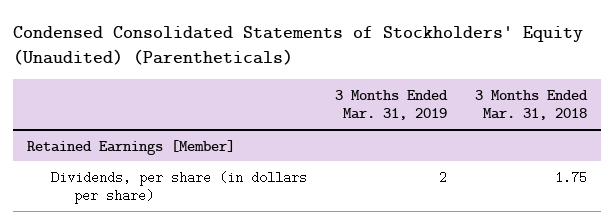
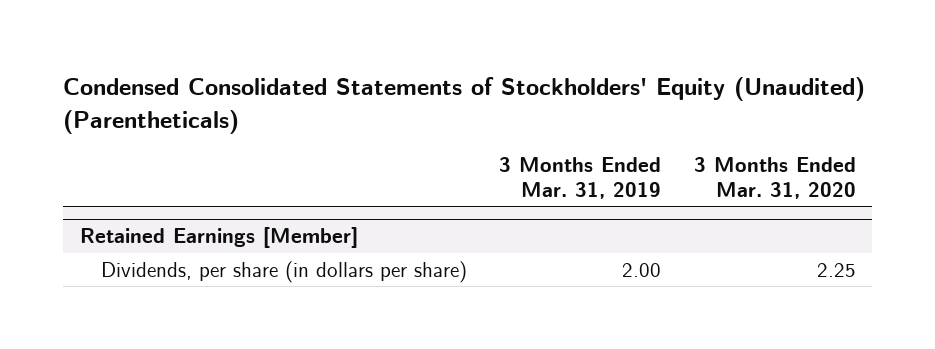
- | 3 Months Ended Mar. 31, 2019 | 3 Months Ended Mar. 31, 2018
+ | 3 Months Ended Mar. 31, 2019 | 3 Months Ended Mar. 31, 2020
@ Retained Earnings [Member]
- Dividends, per share (in dollars per share) | 2 | 1.75
+ Dividends, per share (in dollars per share) | 2.00 | 2.25

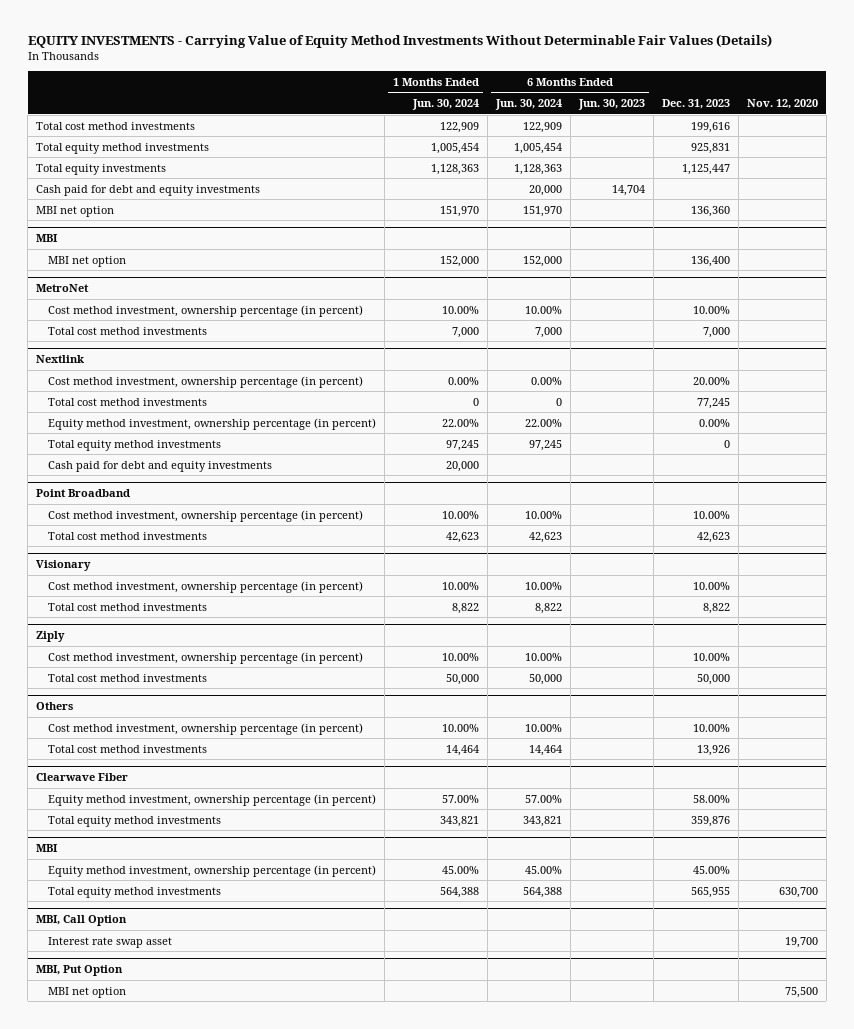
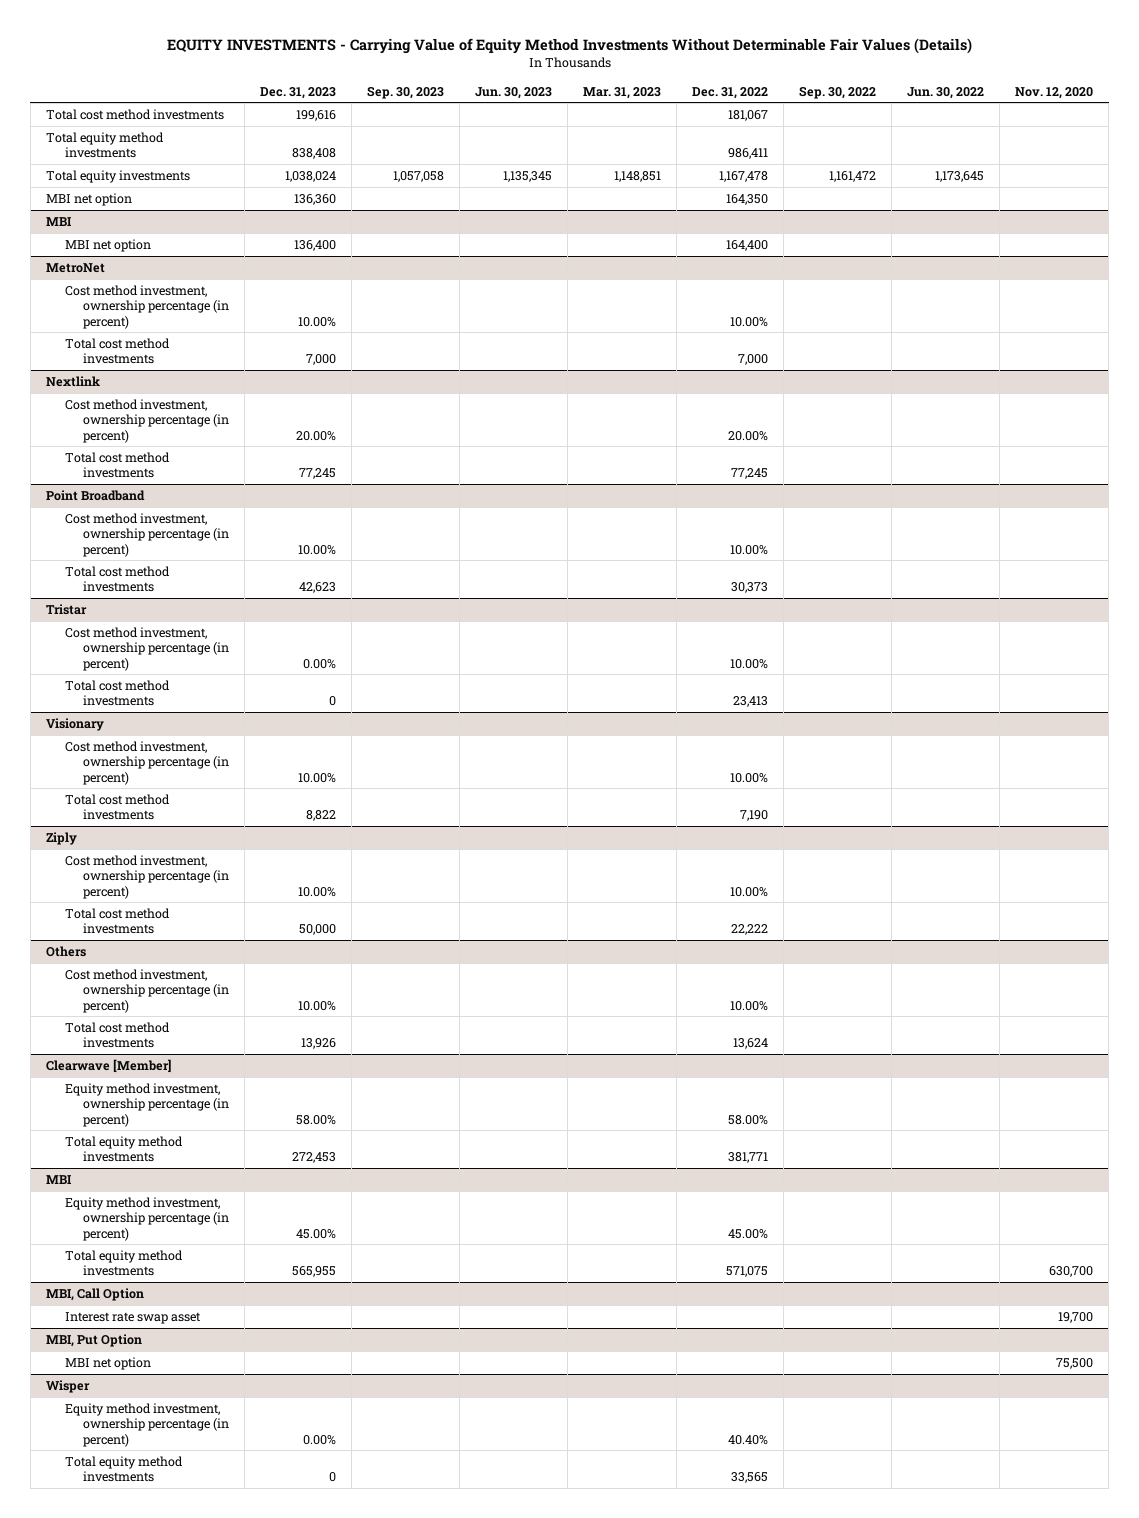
- | 1 Months Ended Jun. 30, 2024 | 6 Months Ended Jun. 30, 2024 | 6 Months Ended Jun. 30, 2023 | Dec. 31, 2023 | Nov. 12, 2020
+ | Dec. 31, 2023 | Sep. 30, 2023 | Jun. 30, 2023 | Mar. 31, 2023 | Dec. 31, 2022 | Sep. 30, 2022 | Jun. 30, 2022 | Nov. 12, 2020
- Total equity method investments | 1,005,454 | 1,005,454 | | 925,831 |
- Total equity investments | 1,128,363 | 1,128,363 | | 1,125,447 |
- Cash paid for debt and equity investments | | 20,000 | 14,704 | |
+ Total equity method investments | 838,408 | | | | 986,411 | | |
+ Total equity investments | 1,038,024 | 1,057,058 | 1,135,345 | 1,148,851 | 1,167,478 | 1,161,472 | 1,173,645 |
@ Nextlink
- Equity method investment, ownership percentage (in percent) | 22.00% | 22.00% | | 0.00% |
- Total equity method investments | 97,245 | 97,245 | | 0 |
- Cash paid for debt and equity investments | 20,000 | | | |
+ Tristar
+ Cost method investment, ownership percentage (in percent) | 0.00% | | | | 10.00% | | |
+ Total cost method investments | 0 | | | | 23,413 | | |
- Clearwave Fiber
+ Clearwave [Member]
- Total equity method investments | 343,821 | 343,821 | | 359,876 |
+ Total equity method investments | 272,453 | | | | 381,771 | | |
+ Wisper
+ Equity method investment, ownership percentage (in percent) | 0.00% | | | | 40.40% | | |
+ Total equity method investments | 0 | | | | 33,565 | | |

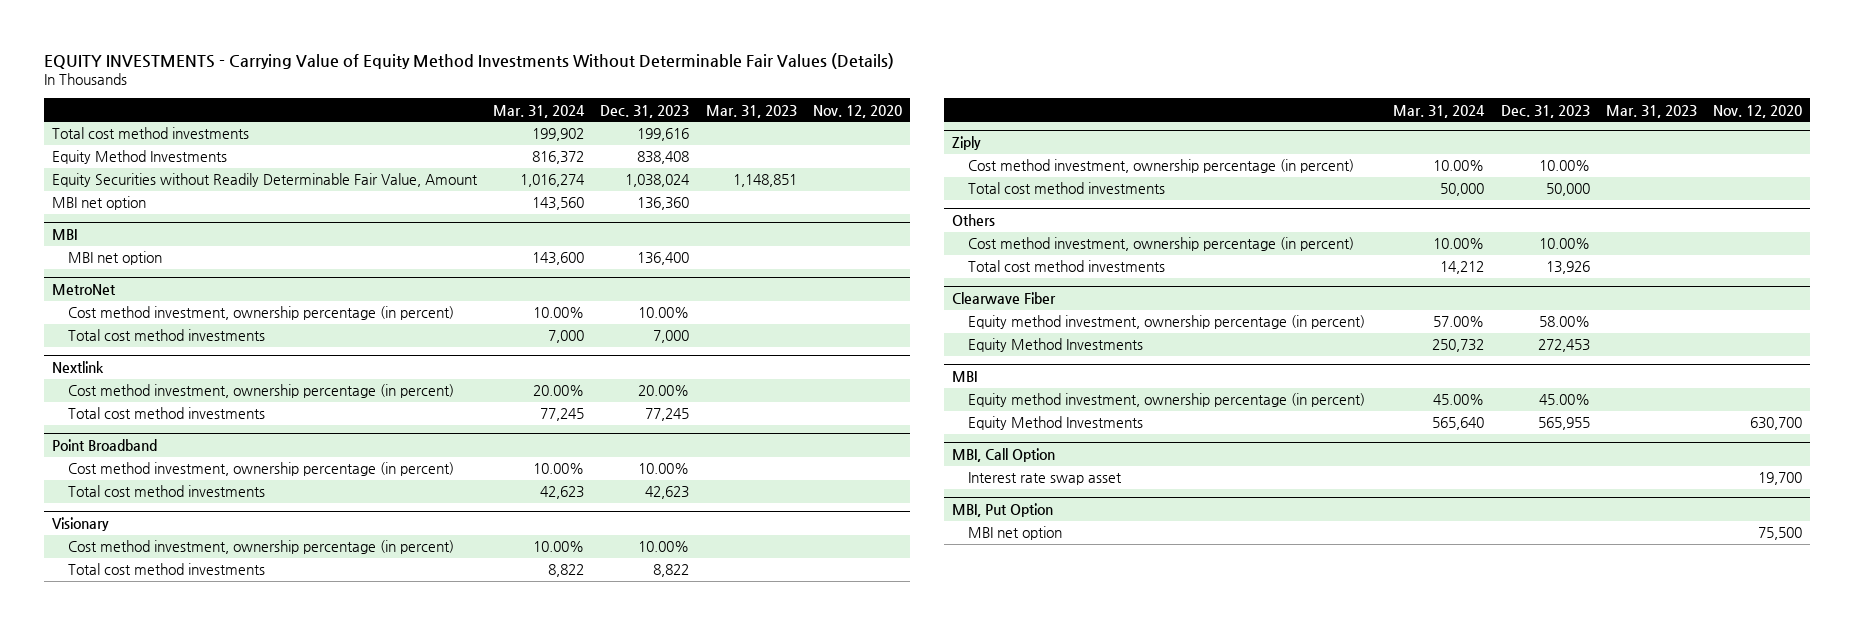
- | Dec. 31, 2023 | Sep. 30, 2023 | Jun. 30, 2023 | Mar. 31, 2023 | Dec. 31, 2022 | Sep. 30, 2022 | Jun. 30, 2022 | Nov. 12, 2020
+ | Mar. 31, 2024 | Dec. 31, 2023 | Mar. 31, 2023 | Nov. 12, 2020
- Total equity method investments | 838,408 | | | | 986,411 | | |
- Total equity investments | 1,038,024 | 1,057,058 | 1,135,345 | 1,148,851 | 1,167,478 | 1,161,472 | 1,173,645 |
+ Equity Method Investments | 816,372 | 838,408 | |
+ Equity Securities without Readily Determinable Fair Value, Amount | 1,016,274 | 1,038,024 | 1,148,851 |
- Tristar
- Cost method investment, ownership percentage (in percent) | 0.00% | | | | 10.00% | | |
- Total cost method investments | 0 | | | | 23,413 | | |
- Clearwave [Member]
+ Clearwave Fiber
- Total equity method investments | 272,453 | | | | 381,771 | | |
+ Equity Method Investments | 250,732 | 272,453 | |
@ MBI
- Total equity method investments | 565,955 | | | | 571,075 | | | 630,700
+ Equity Method Investments | 565,640 | 565,955 | | 630,700
- Wisper
- Equity method investment, ownership percentage (in percent) | 0.00% | | | | 40.40% | | |
- Total equity method investments | 0 | | | | 33,565 | | |

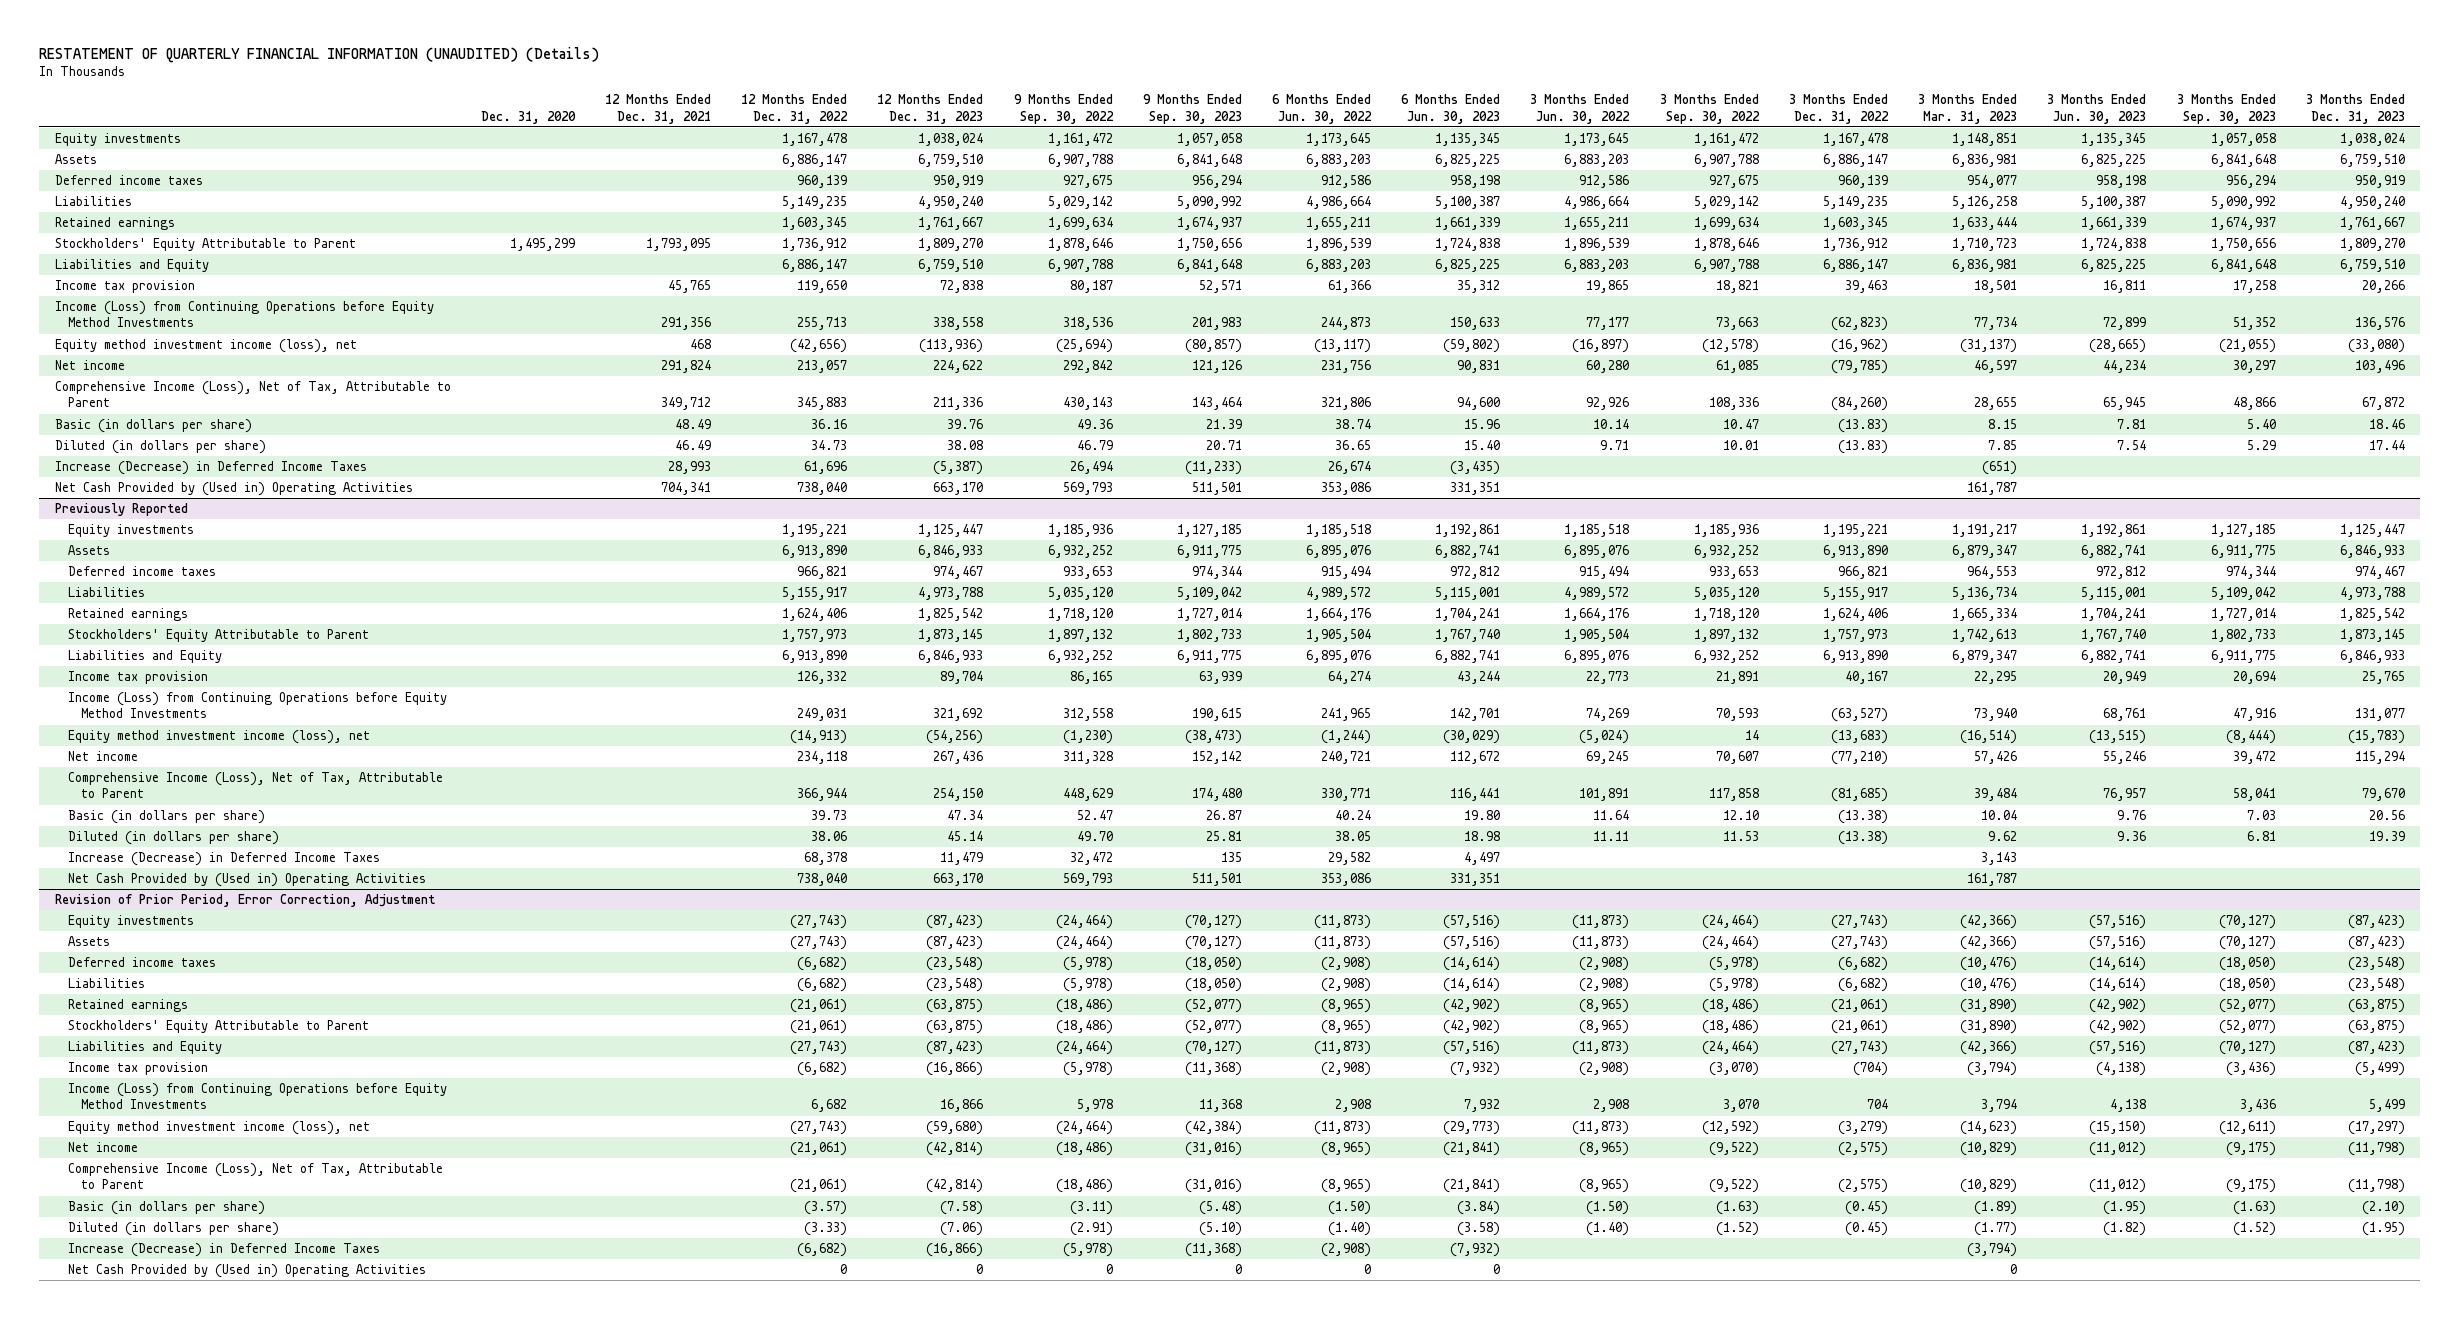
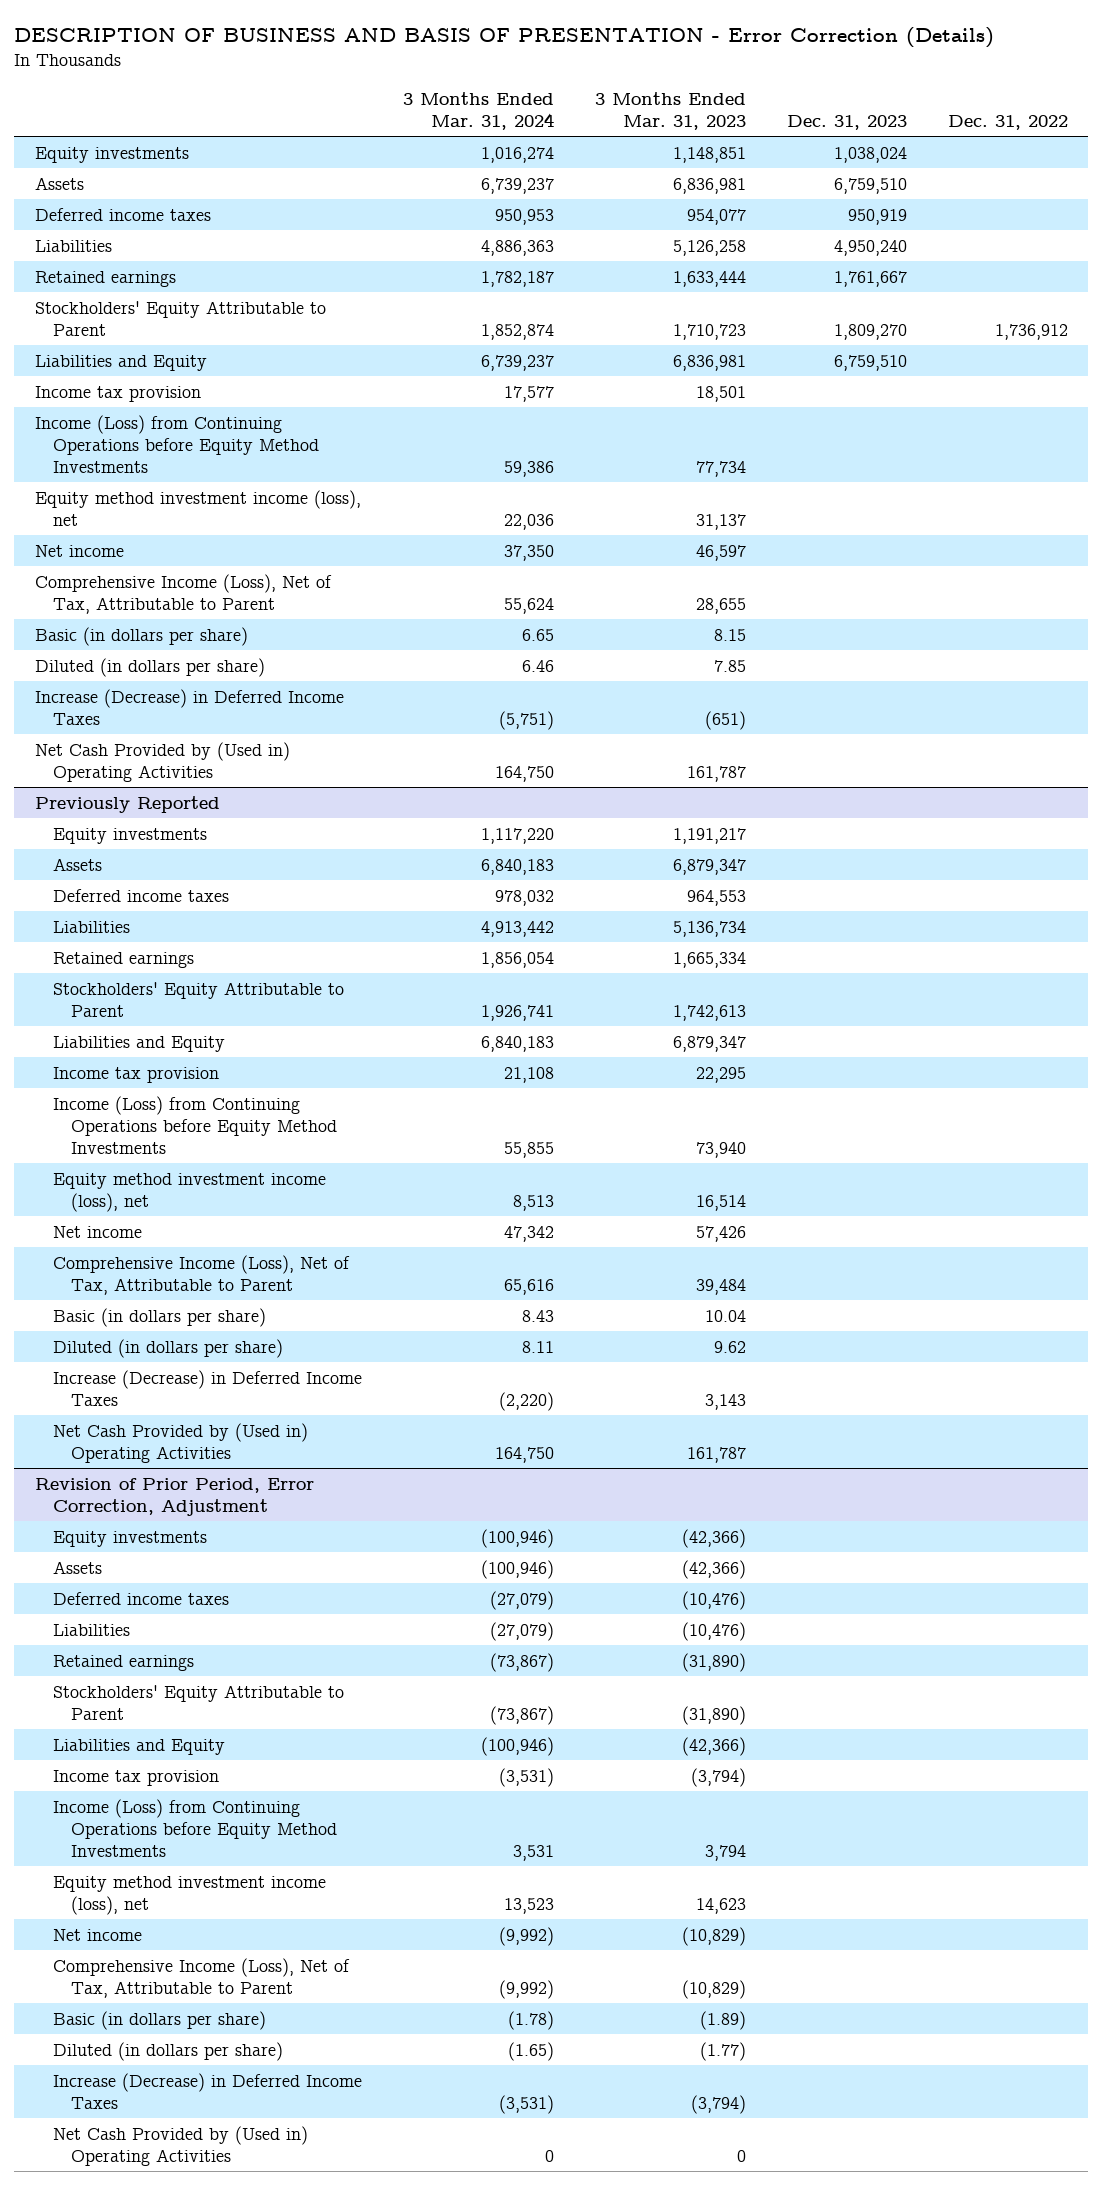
- RESTATEMENT OF QUARTERLY FINANCIAL INFORMATION (UNAUDITED) (Details)
+ DESCRIPTION OF BUSINESS AND BASIS OF PRESENTATION - Error Correction (Details)
- | Dec. 31, 2020 | 12 Months Ended Dec. 31, 2021 | 12 Months Ended Dec. 31, 2022 | 12 Months Ended Dec. 31, 2023 | 9 Months Ended Sep. 30, 2022 | 9 Months Ended Sep. 30, 2023 | 6 Months Ended Jun. 30, 2022 | 6 Months Ended Jun. 30, 2023 | 3 Months Ended Jun. 30, 2022 | 3 Months Ended Sep. 30, 2022 | 3 Months Ended Dec. 31, 2022 | 3 Months Ended Mar. 31, 2023 | 3 Months Ended Jun. 30, 2023 | 3 Months Ended Sep. 30, 2023 | 3 Months Ended Dec. 31, 2023
+ | 3 Months Ended Mar. 31, 2024 | 3 Months Ended Mar. 31, 2023 | Dec. 31, 2023 | Dec. 31, 2022
- Equity method investment income (loss), net | | 468 | (42,656) | (113,936) | (25,694) | (80,857) | (13,117) | (59,802) | (16,897) | (12,578) | (16,962) | (31,137) | (28,665) | (21,055) | (33,080)
+ Equity method investment income (loss), net | 22,036 | 31,137 | |
@ Previously Reported
- Equity method investment income (loss), net | | | (14,913) | (54,256) | (1,230) | (38,473) | (1,244) | (30,029) | (5,024) | 14 | (13,683) | (16,514) | (13,515) | (8,444) | (15,783)
+ Equity method investment income (loss), net | 8,513 | 16,514 | |
@ Revision of Prior Period, Error Correction, Adjustment
- Equity method investment income (loss), net | | | (27,743) | (59,680) | (24,464) | (42,384) | (11,873) | (29,773) | (11,873) | (12,592) | (3,279) | (14,623) | (15,150) | (12,611) | (17,297)
+ Equity method investment income (loss), net | 13,523 | 14,623 | |

